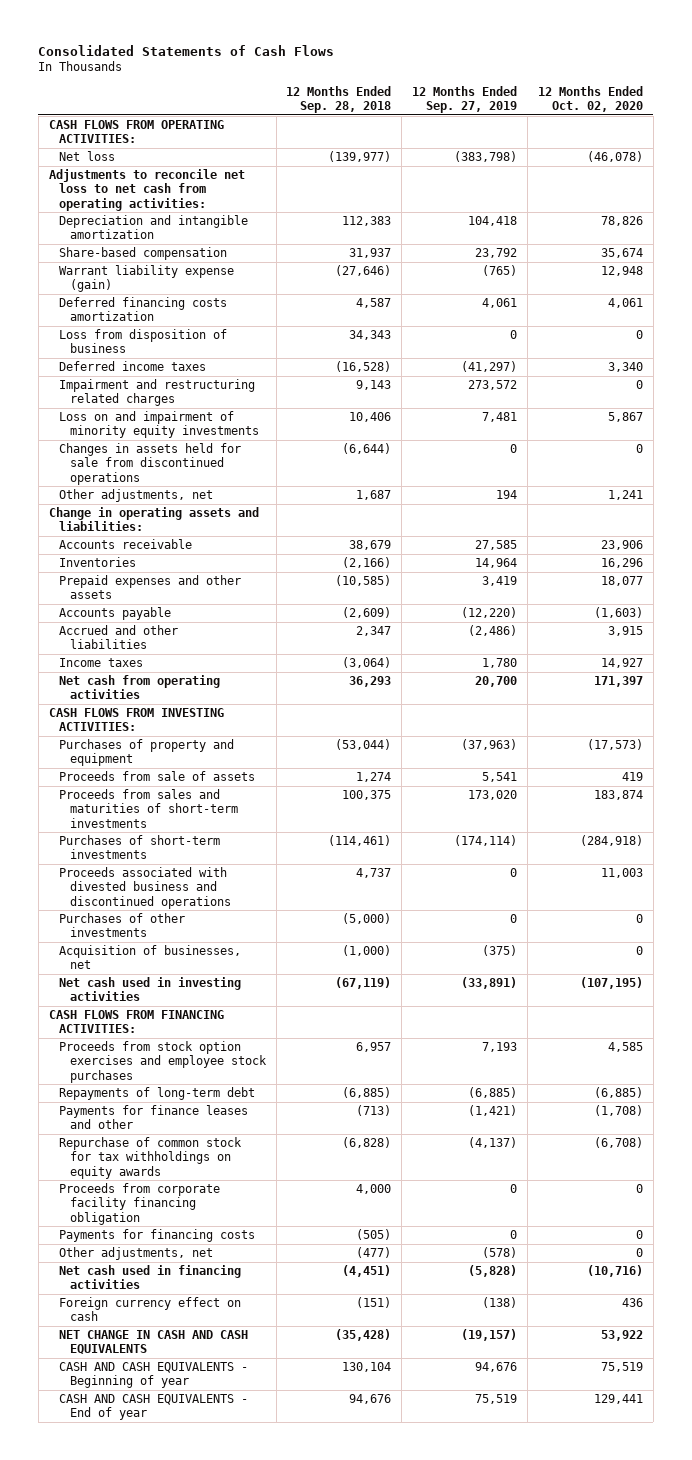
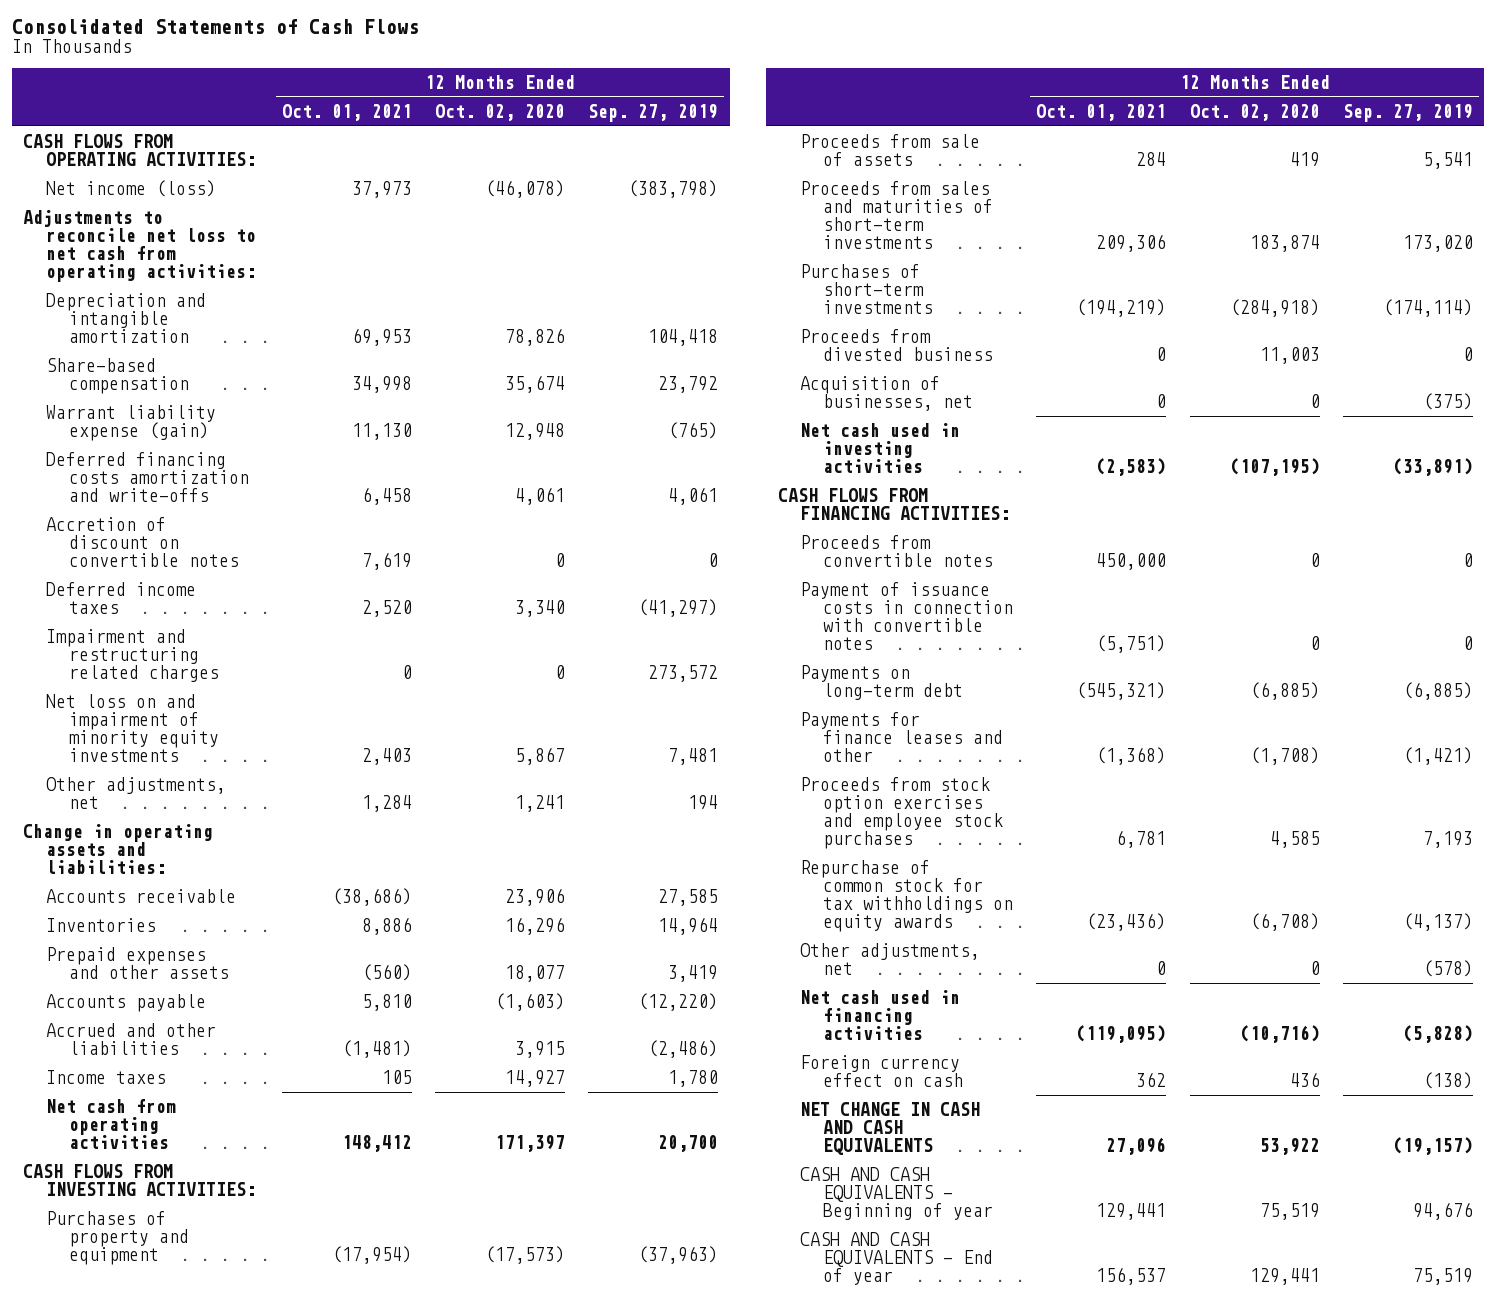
- | 12 Months Ended Sep. 28, 2018 | 12 Months Ended Sep. 27, 2019 | 12 Months Ended Oct. 02, 2020
+ | 12 Months Ended Oct. 01, 2021 | 12 Months Ended Oct. 02, 2020 | 12 Months Ended Sep. 27, 2019
- Net loss | (139,977) | (383,798) | (46,078)
+ Net income (loss) | 37,973 | (46,078) | (383,798)
- Deferred financing costs amortization | 4,587 | 4,061 | 4,061
- Loss from disposition of business | 34,343 | 0 | 0
+ Deferred financing costs amortization and write-offs | 6,458 | 4,061 | 4,061
+ Accretion of discount on convertible notes | 7,619 | 0 | 0
- Loss on and impairment of minority equity investments | 10,406 | 7,481 | 5,867
- Changes in assets held for sale from discontinued operations | (6,644) | 0 | 0
+ Net loss on and impairment of minority equity investments | 2,403 | 5,867 | 7,481
- Proceeds associated with divested business and discontinued operations | 4,737 | 0 | 11,003
- Purchases of other investments | (5,000) | 0 | 0
+ Proceeds from divested business | 0 | 11,003 | 0
- Repayments of long-term debt | (6,885) | (6,885) | (6,885)
+ Proceeds from convertible notes | 450,000 | 0 | 0
+ Payment of issuance costs in connection with convertible notes | (5,751) | 0 | 0
+ Payments on long-term debt | (545,321) | (6,885) | (6,885)
moved down: Proceeds from stock option exercises and employee stock purchases | 6,781 | 4,585 | 7,193
- Proceeds from corporate facility financing obligation | 4,000 | 0 | 0
- Payments for financing costs | (505) | 0 | 0

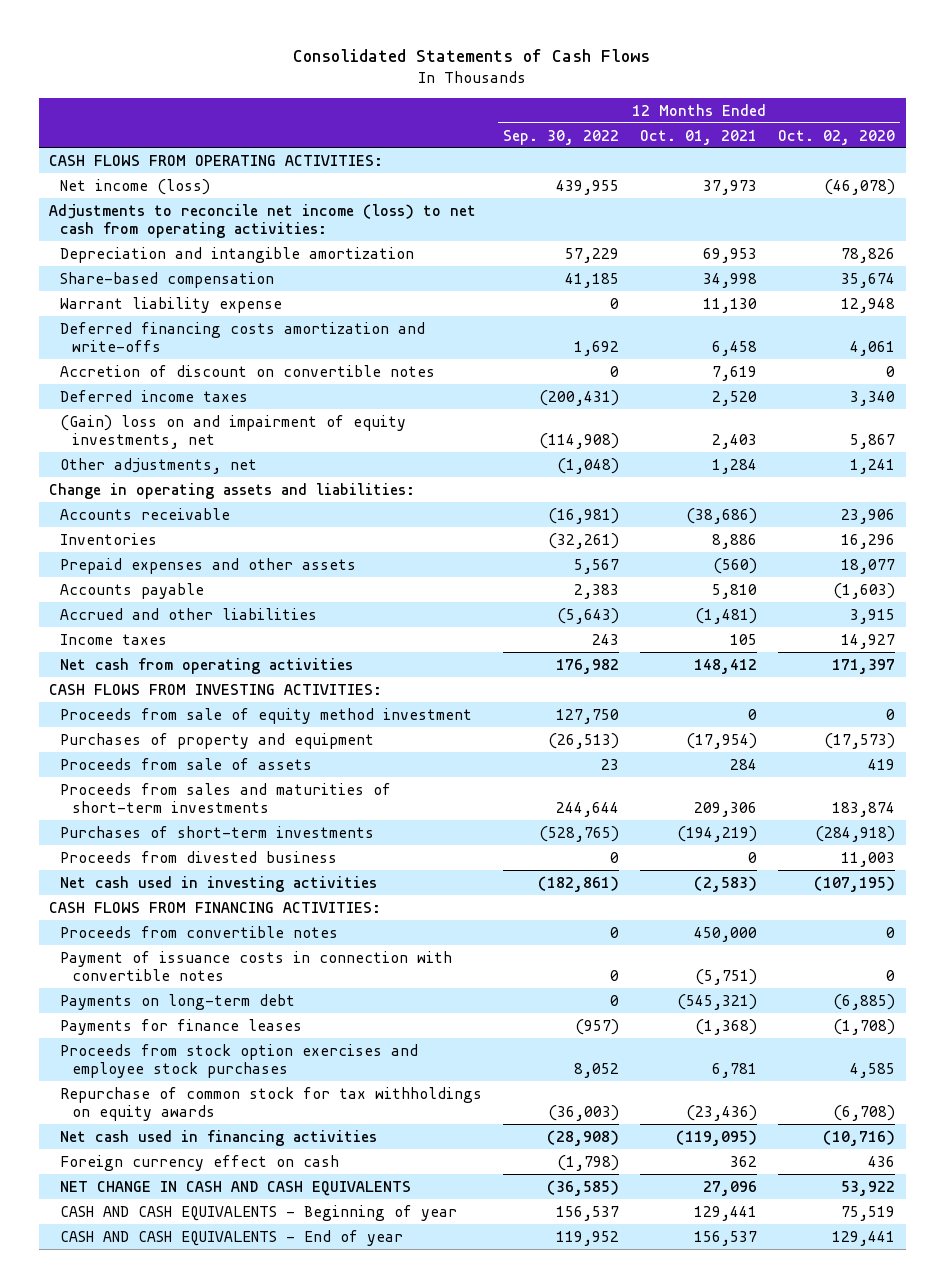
- | 12 Months Ended Oct. 01, 2021 | 12 Months Ended Oct. 02, 2020 | 12 Months Ended Sep. 27, 2019
+ | 12 Months Ended Sep. 30, 2022 | 12 Months Ended Oct. 01, 2021 | 12 Months Ended Oct. 02, 2020
- Adjustments to reconcile net loss to net cash from operating activities:
+ Adjustments to reconcile net income (loss) to net cash from operating activities:
- Warrant liability expense (gain) | 11,130 | 12,948 | (765)
+ Warrant liability expense | 0 | 11,130 | 12,948
- Impairment and restructuring related charges | 0 | 0 | 273,572
- Net loss on and impairment of minority equity investments | 2,403 | 5,867 | 7,481
+ (Gain) loss on and impairment of equity investments, net | (114,908) | 2,403 | 5,867
+ Proceeds from sale of equity method investment | 127,750 | 0 | 0
- Acquisition of businesses, net | 0 | 0 | (375)
- Payments for finance leases and other | (1,368) | (1,708) | (1,421)
+ Payments for finance leases | (957) | (1,368) | (1,708)
- Other adjustments, net | 0 | 0 | (578)

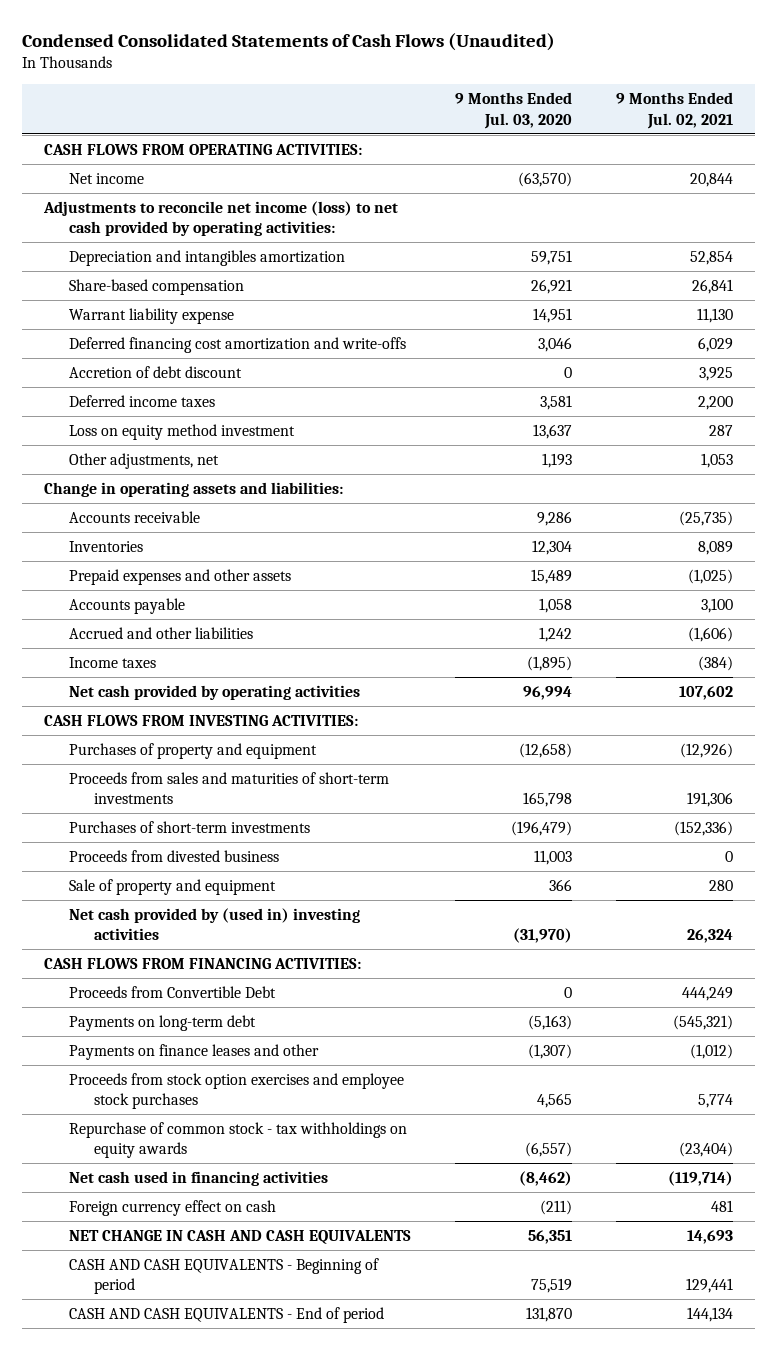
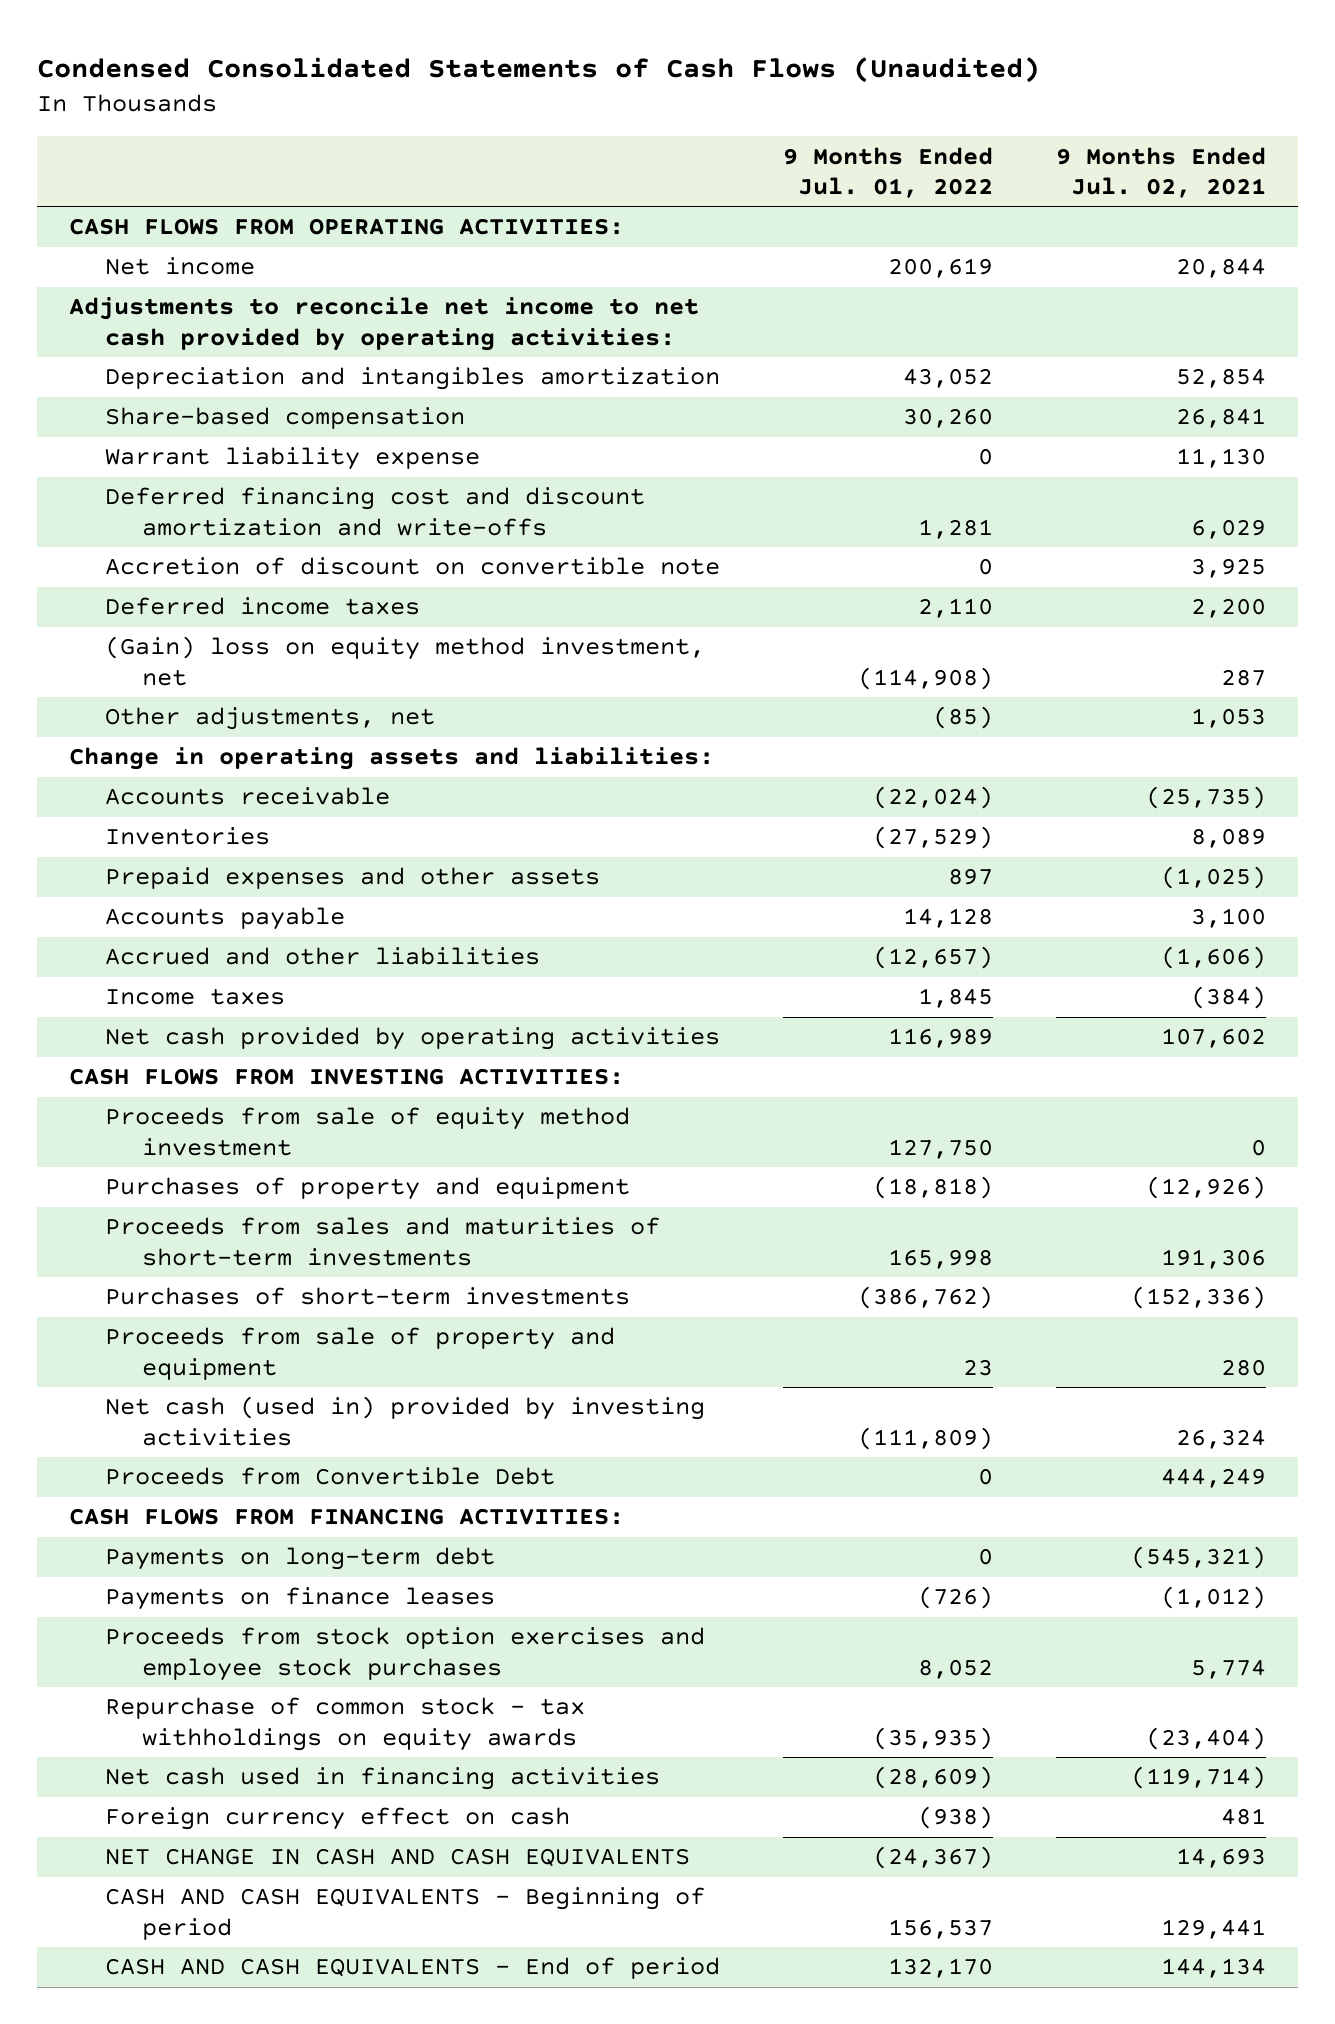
- | 9 Months Ended Jul. 03, 2020 | 9 Months Ended Jul. 02, 2021
+ | 9 Months Ended Jul. 01, 2022 | 9 Months Ended Jul. 02, 2021
- Adjustments to reconcile net income (loss) to net cash provided by operating activities:
+ Adjustments to reconcile net income to net cash provided by operating activities:
- Deferred financing cost amortization and write-offs | 3,046 | 6,029
- Accretion of debt discount | 0 | 3,925
+ Deferred financing cost and discount amortization and write-offs | 1,281 | 6,029
+ Accretion of discount on convertible note | 0 | 3,925
- Loss on equity method investment | 13,637 | 287
+ (Gain) loss on equity method investment, net | (114,908) | 287
+ Proceeds from sale of equity method investment | 127,750 | 0
- Proceeds from divested business | 11,003 | 0
- Sale of property and equipment | 366 | 280
- Net cash provided by (used in) investing activities | (31,970) | 26,324
+ Proceeds from sale of property and equipment | 23 | 280
+ Net cash (used in) provided by investing activities | (111,809) | 26,324
moved down: CASH FLOWS FROM FINANCING ACTIVITIES:
- Payments on finance leases and other | (1,307) | (1,012)
+ Payments on finance leases | (726) | (1,012)

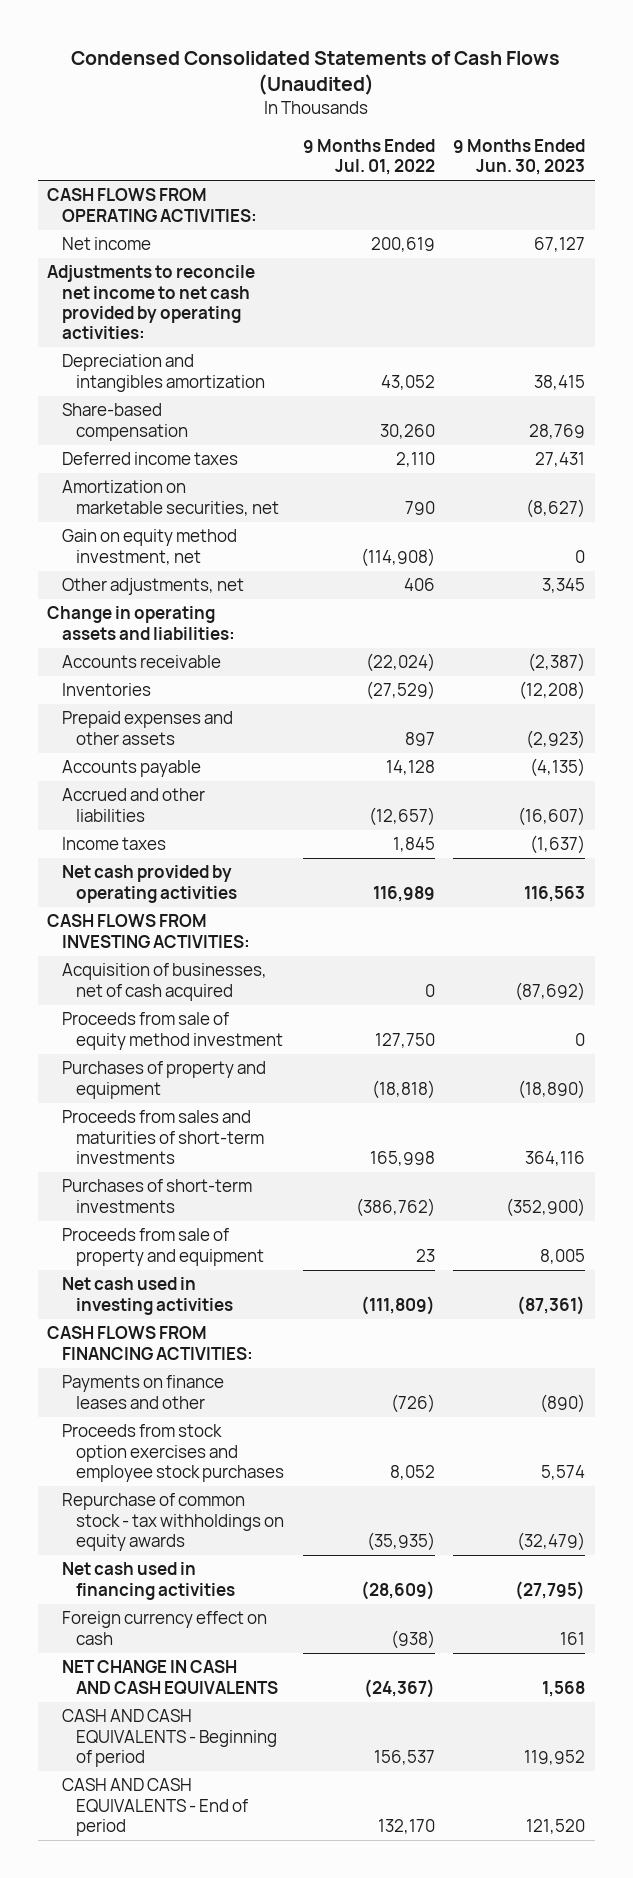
- | 9 Months Ended Jul. 01, 2022 | 9 Months Ended Jul. 02, 2021
+ | 9 Months Ended Jul. 01, 2022 | 9 Months Ended Jun. 30, 2023
- Warrant liability expense | 0 | 11,130
- Deferred financing cost and discount amortization and write-offs | 1,281 | 6,029
- Accretion of discount on convertible note | 0 | 3,925
- (Gain) loss on equity method investment, net | (114,908) | 287
- Other adjustments, net | (85) | 1,053
+ Amortization on marketable securities, net | 790 | (8,627)
+ Gain on equity method investment, net | (114,908) | 0
+ Other adjustments, net | 406 | 3,345
+ Acquisition of businesses, net of cash acquired | 0 | (87,692)
- Net cash (used in) provided by investing activities | (111,809) | 26,324
- Proceeds from Convertible Debt | 0 | 444,249
+ Net cash used in investing activities | (111,809) | (87,361)
- Payments on long-term debt | 0 | (545,321)
- Payments on finance leases | (726) | (1,012)
+ Payments on finance leases and other | (726) | (890)

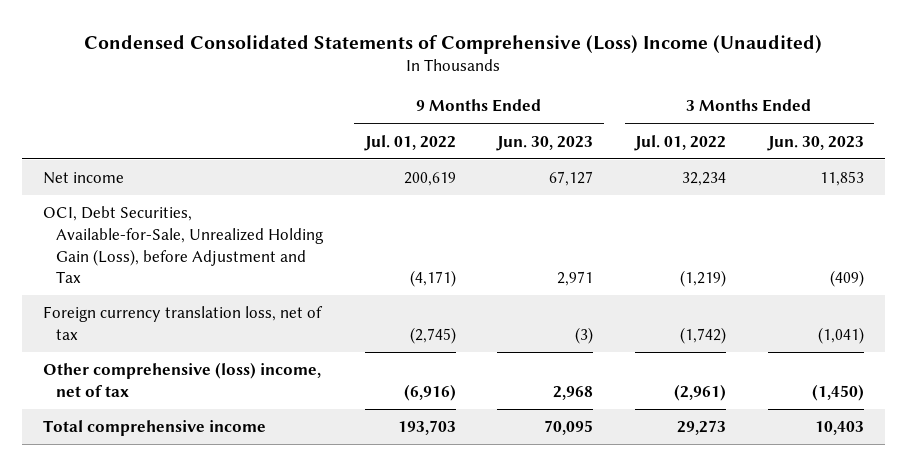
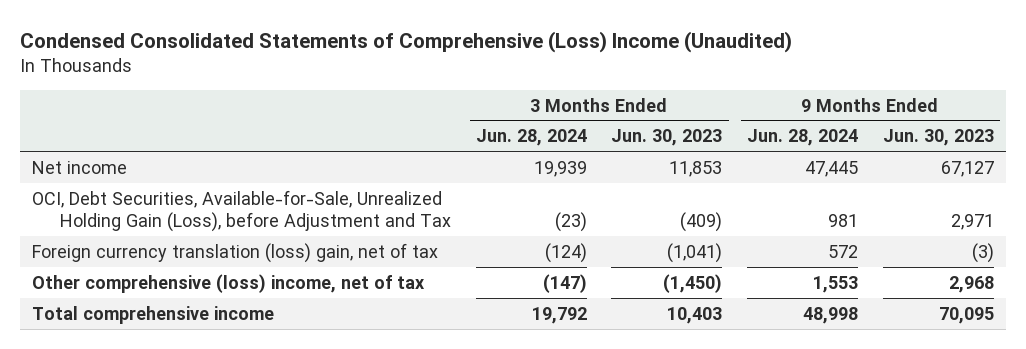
- | 9 Months Ended Jul. 01, 2022 | 9 Months Ended Jun. 30, 2023 | 3 Months Ended Jul. 01, 2022 | 3 Months Ended Jun. 30, 2023
+ | 3 Months Ended Jun. 28, 2024 | 3 Months Ended Jun. 30, 2023 | 9 Months Ended Jun. 28, 2024 | 9 Months Ended Jun. 30, 2023
- Foreign currency translation loss, net of tax | (2,745) | (3) | (1,742) | (1,041)
+ Foreign currency translation (loss) gain, net of tax | (124) | (1,041) | 572 | (3)

